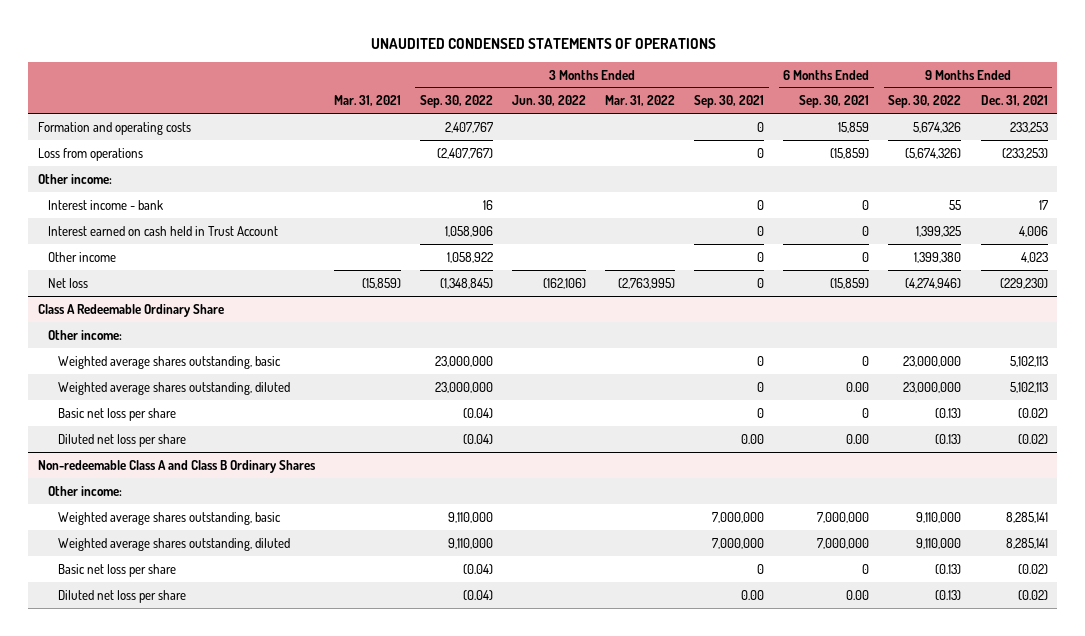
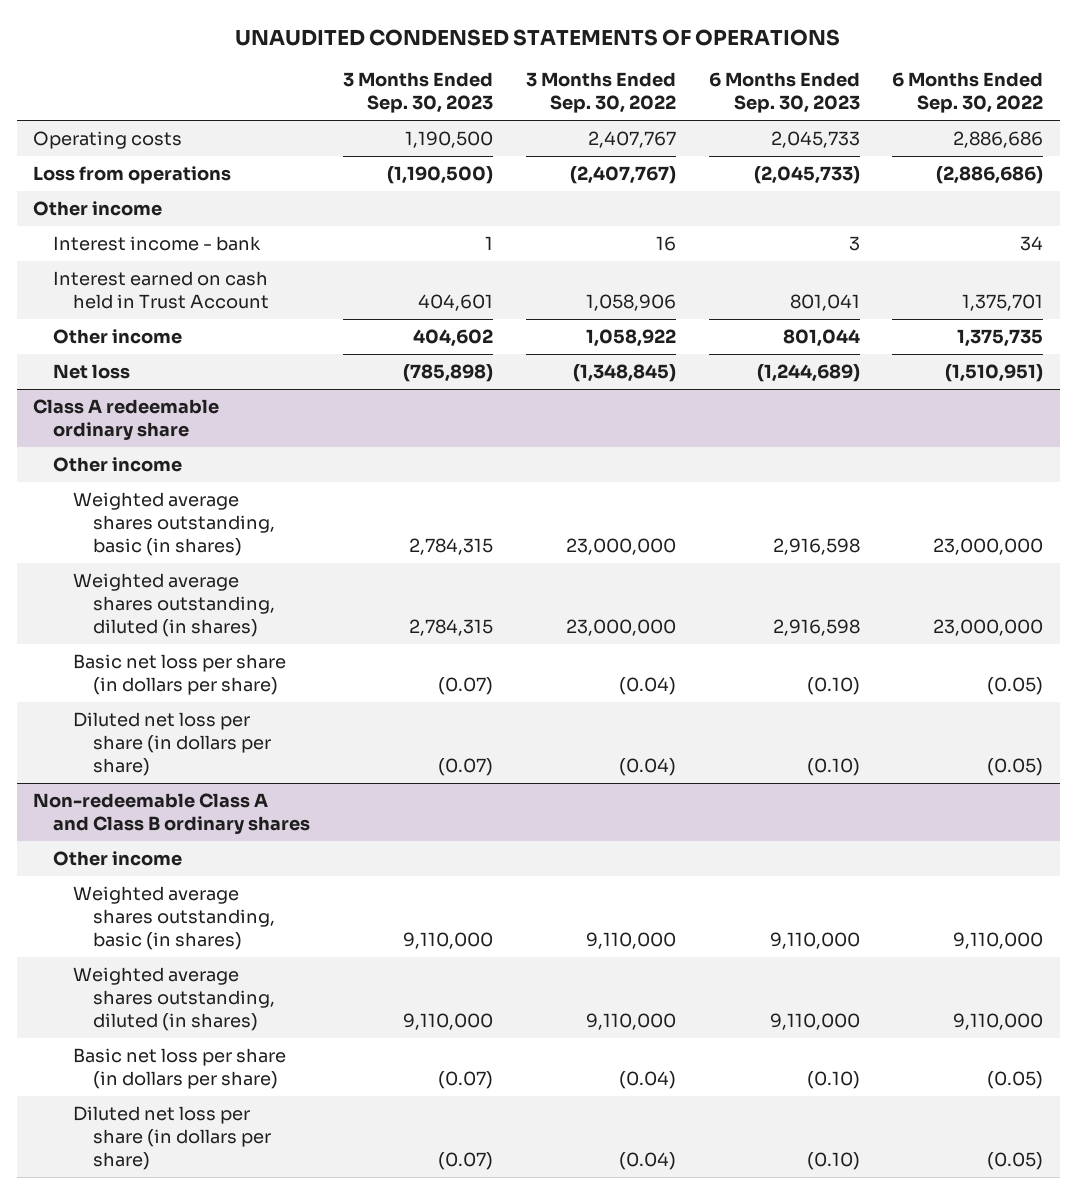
- | Mar. 31, 2021 | 3 Months Ended Sep. 30, 2022 | 3 Months Ended Jun. 30, 2022 | 3 Months Ended Mar. 31, 2022 | 3 Months Ended Sep. 30, 2021 | 6 Months Ended Sep. 30, 2021 | 9 Months Ended Sep. 30, 2022 | 9 Months Ended Dec. 31, 2021
+ | 3 Months Ended Sep. 30, 2023 | 3 Months Ended Sep. 30, 2022 | 6 Months Ended Sep. 30, 2023 | 6 Months Ended Sep. 30, 2022
- Formation and operating costs | | 2,407,767 | | | 0 | 15,859 | 5,674,326 | 233,253
+ Operating costs | 1,190,500 | 2,407,767 | 2,045,733 | 2,886,686
- Other income:
+ Other income
- Class A Redeemable Ordinary Share
- Other income:
- Weighted average shares outstanding, basic | | 23,000,000 | | | 0 | 0 | 23,000,000 | 5,102,113
- Weighted average shares outstanding, diluted | | 23,000,000 | | | 0 | 0.00 | 23,000,000 | 5,102,113
- Basic net loss per share | | (0.04) | | | 0 | 0 | (0.13) | (0.02)
- Diluted net loss per share | | (0.04) | | | 0.00 | 0.00 | (0.13) | (0.02)
- Non-redeemable Class A and Class B Ordinary Shares
- Other income:
- Weighted average shares outstanding, basic | | 9,110,000 | | | 7,000,000 | 7,000,000 | 9,110,000 | 8,285,141
- Weighted average shares outstanding, diluted | | 9,110,000 | | | 7,000,000 | 7,000,000 | 9,110,000 | 8,285,141
- Basic net loss per share | | (0.04) | | | 0 | 0 | (0.13) | (0.02)
- Diluted net loss per share | | (0.04) | | | 0.00 | 0.00 | (0.13) | (0.02)
+ Class A redeemable ordinary share
+ Other income
+ Weighted average shares outstanding, basic (in shares) | 2,784,315 | 23,000,000 | 2,916,598 | 23,000,000
+ Weighted average shares outstanding, diluted (in shares) | 2,784,315 | 23,000,000 | 2,916,598 | 23,000,000
+ Basic net loss per share (in dollars per share) | (0.07) | (0.04) | (0.10) | (0.05)
+ Diluted net loss per share (in dollars per share) | (0.07) | (0.04) | (0.10) | (0.05)
+ Non-redeemable Class A and Class B ordinary shares
+ Other income
+ Weighted average shares outstanding, basic (in shares) | 9,110,000 | 9,110,000 | 9,110,000 | 9,110,000
+ Weighted average shares outstanding, diluted (in shares) | 9,110,000 | 9,110,000 | 9,110,000 | 9,110,000
+ Basic net loss per share (in dollars per share) | (0.07) | (0.04) | (0.10) | (0.05)
+ Diluted net loss per share (in dollars per share) | (0.07) | (0.04) | (0.10) | (0.05)

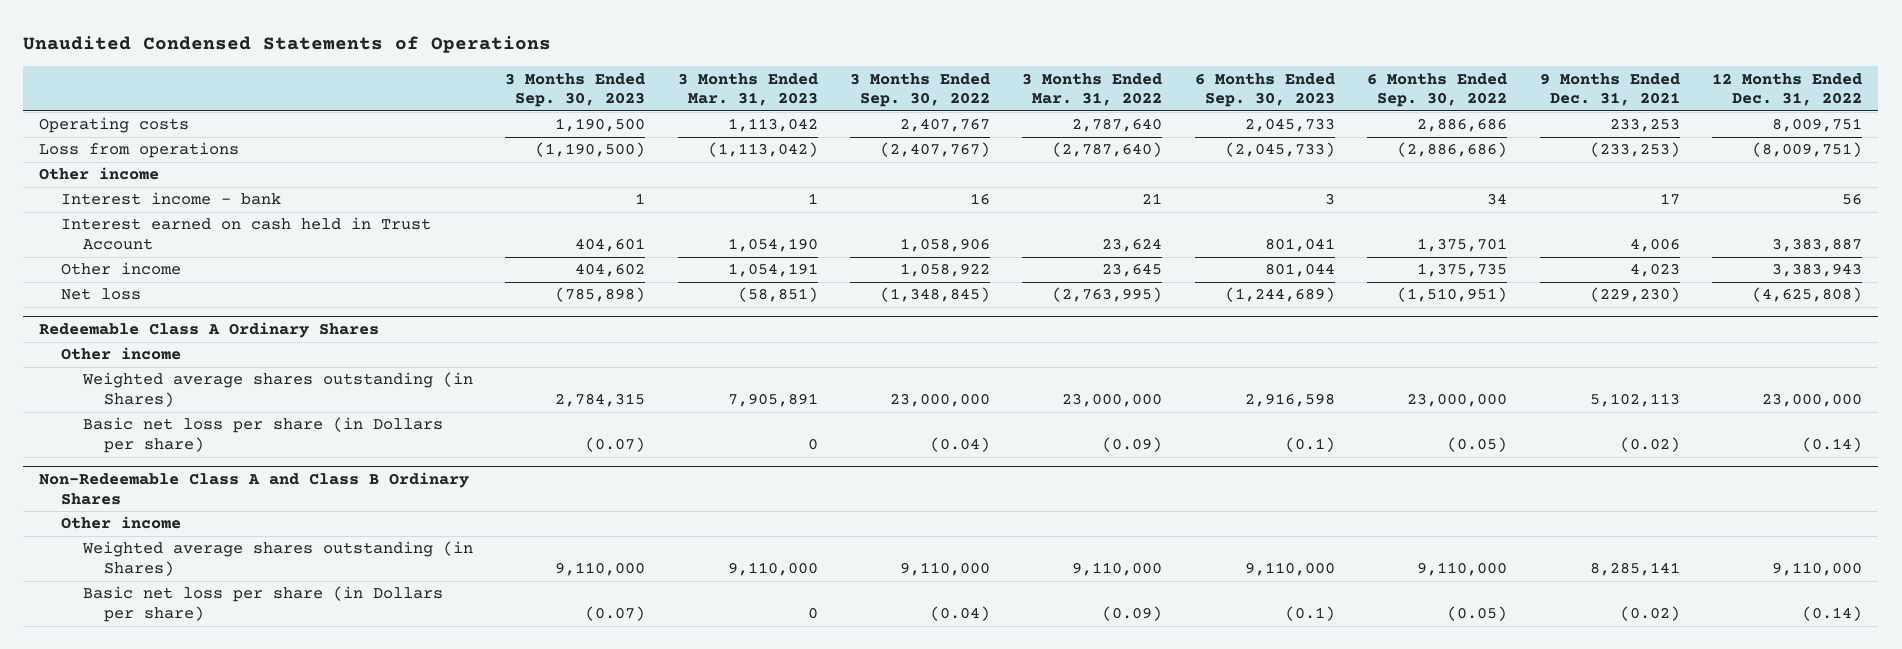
- UNAUDITED CONDENSED STATEMENTS OF OPERATIONS
+ Unaudited Condensed Statements of Operations
- | 3 Months Ended Sep. 30, 2023 | 3 Months Ended Sep. 30, 2022 | 6 Months Ended Sep. 30, 2023 | 6 Months Ended Sep. 30, 2022
+ | 3 Months Ended Sep. 30, 2023 | 3 Months Ended Mar. 31, 2023 | 3 Months Ended Sep. 30, 2022 | 3 Months Ended Mar. 31, 2022 | 6 Months Ended Sep. 30, 2023 | 6 Months Ended Sep. 30, 2022 | 9 Months Ended Dec. 31, 2021 | 12 Months Ended Dec. 31, 2022
- Class A redeemable ordinary share
+ Redeemable Class A Ordinary Shares
- Weighted average shares outstanding, basic (in shares) | 2,784,315 | 23,000,000 | 2,916,598 | 23,000,000
- Weighted average shares outstanding, diluted (in shares) | 2,784,315 | 23,000,000 | 2,916,598 | 23,000,000
- Basic net loss per share (in dollars per share) | (0.07) | (0.04) | (0.10) | (0.05)
- Diluted net loss per share (in dollars per share) | (0.07) | (0.04) | (0.10) | (0.05)
- Non-redeemable Class A and Class B ordinary shares
+ Weighted average shares outstanding (in Shares) | 2,784,315 | 7,905,891 | 23,000,000 | 23,000,000 | 2,916,598 | 23,000,000 | 5,102,113 | 23,000,000
+ Basic net loss per share (in Dollars per share) | (0.07) | 0 | (0.04) | (0.09) | (0.1) | (0.05) | (0.02) | (0.14)
+ Non-Redeemable Class A and Class B Ordinary Shares
- Weighted average shares outstanding, basic (in shares) | 9,110,000 | 9,110,000 | 9,110,000 | 9,110,000
- Weighted average shares outstanding, diluted (in shares) | 9,110,000 | 9,110,000 | 9,110,000 | 9,110,000
- Basic net loss per share (in dollars per share) | (0.07) | (0.04) | (0.10) | (0.05)
- Diluted net loss per share (in dollars per share) | (0.07) | (0.04) | (0.10) | (0.05)
+ Weighted average shares outstanding (in Shares) | 9,110,000 | 9,110,000 | 9,110,000 | 9,110,000 | 9,110,000 | 9,110,000 | 8,285,141 | 9,110,000
+ Basic net loss per share (in Dollars per share) | (0.07) | 0 | (0.04) | (0.09) | (0.1) | (0.05) | (0.02) | (0.14)

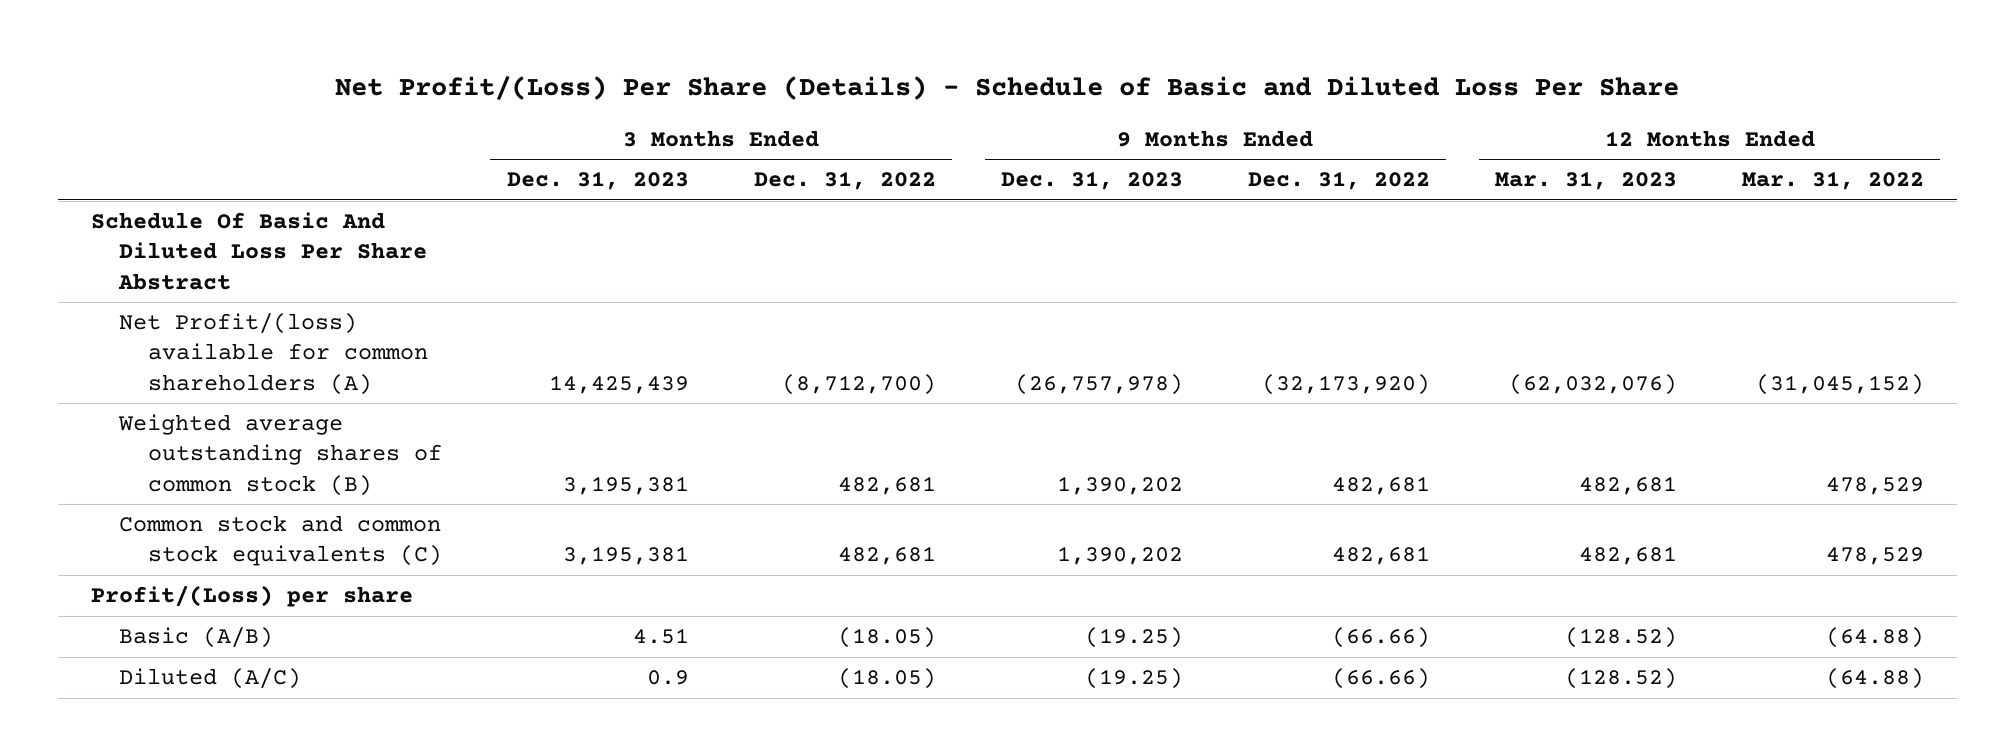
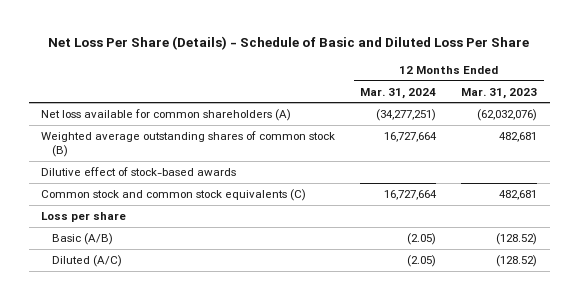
- Net Profit/(Loss) Per Share (Details) - Schedule of Basic and Diluted Loss Per Share
+ Net Loss Per Share (Details) - Schedule of Basic and Diluted Loss Per Share
- | 3 Months Ended Dec. 31, 2023 | 3 Months Ended Dec. 31, 2022 | 9 Months Ended Dec. 31, 2023 | 9 Months Ended Dec. 31, 2022 | 12 Months Ended Mar. 31, 2023 | 12 Months Ended Mar. 31, 2022
+ | 12 Months Ended Mar. 31, 2024 | 12 Months Ended Mar. 31, 2023
- Schedule Of Basic And Diluted Loss Per Share Abstract
- Net Profit/(loss) available for common shareholders (A) | 14,425,439 | (8,712,700) | (26,757,978) | (32,173,920) | (62,032,076) | (31,045,152)
+ Net loss available for common shareholders (A) | (34,277,251) | (62,032,076)
+ Dilutive effect of stock-based awards
- Profit/(Loss) per share
+ Loss per share

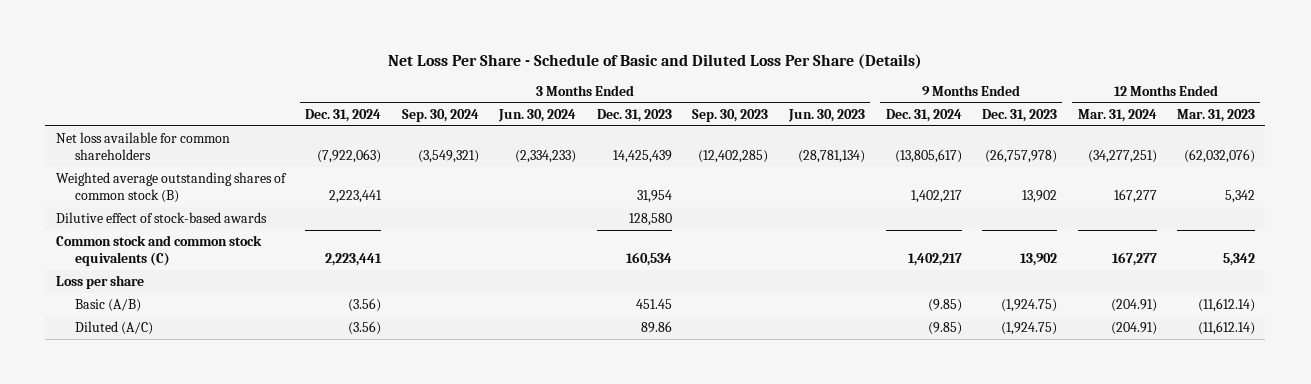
- Net Loss Per Share (Details) - Schedule of Basic and Diluted Loss Per Share
+ Net Loss Per Share - Schedule of Basic and Diluted Loss Per Share (Details)
- | 12 Months Ended Mar. 31, 2024 | 12 Months Ended Mar. 31, 2023
+ | 3 Months Ended Dec. 31, 2024 | 3 Months Ended Sep. 30, 2024 | 3 Months Ended Jun. 30, 2024 | 3 Months Ended Dec. 31, 2023 | 3 Months Ended Sep. 30, 2023 | 3 Months Ended Jun. 30, 2023 | 9 Months Ended Dec. 31, 2024 | 9 Months Ended Dec. 31, 2023 | 12 Months Ended Mar. 31, 2024 | 12 Months Ended Mar. 31, 2023
- Net loss available for common shareholders (A) | (34,277,251) | (62,032,076)
- Weighted average outstanding shares of common stock (B) | 16,727,664 | 482,681
+ Net loss available for common shareholders | (7,922,063) | (3,549,321) | (2,334,233) | 14,425,439 | (12,402,285) | (28,781,134) | (13,805,617) | (26,757,978) | (34,277,251) | (62,032,076)
+ Weighted average outstanding shares of common stock (B) | 2,223,441 | | | 31,954 | | | 1,402,217 | 13,902 | 167,277 | 5,342
- Common stock and common stock equivalents (C) | 16,727,664 | 482,681
+ Common stock and common stock equivalents (C) | 2,223,441 | | | 160,534 | | | 1,402,217 | 13,902 | 167,277 | 5,342
- Basic (A/B) | (2.05) | (128.52)
- Diluted (A/C) | (2.05) | (128.52)
+ Basic (A/B) | (3.56) | | | 451.45 | | | (9.85) | (1,924.75) | (204.91) | (11,612.14)
+ Diluted (A/C) | (3.56) | | | 89.86 | | | (9.85) | (1,924.75) | (204.91) | (11,612.14)

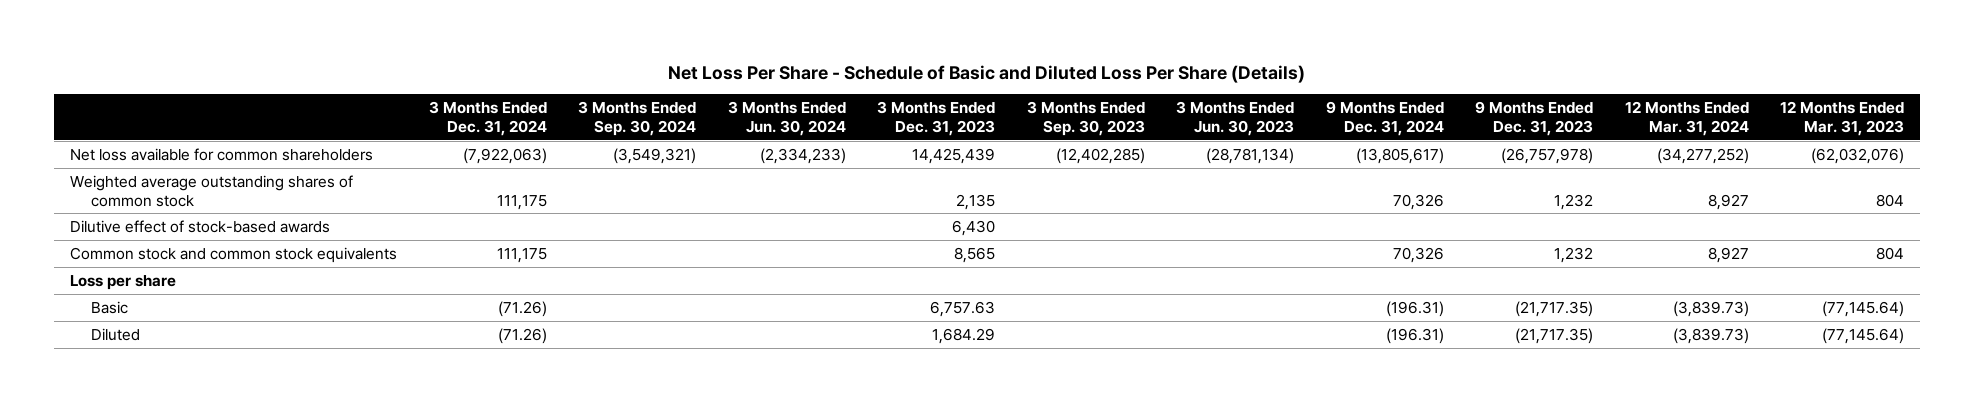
- Net loss available for common shareholders | (7,922,063) | (3,549,321) | (2,334,233) | 14,425,439 | (12,402,285) | (28,781,134) | (13,805,617) | (26,757,978) | (34,277,251) | (62,032,076)
- Weighted average outstanding shares of common stock (B) | 2,223,441 | | | 31,954 | | | 1,402,217 | 13,902 | 167,277 | 5,342
- Dilutive effect of stock-based awards | | | | 128,580 | | | | | |
- Common stock and common stock equivalents (C) | 2,223,441 | | | 160,534 | | | 1,402,217 | 13,902 | 167,277 | 5,342
+ Net loss available for common shareholders | (7,922,063) | (3,549,321) | (2,334,233) | 14,425,439 | (12,402,285) | (28,781,134) | (13,805,617) | (26,757,978) | (34,277,252) | (62,032,076)
+ Weighted average outstanding shares of common stock | 111,175 | | | 2,135 | | | 70,326 | 1,232 | 8,927 | 804
+ Dilutive effect of stock-based awards | | | | 6,430 | | | | | |
+ Common stock and common stock equivalents | 111,175 | | | 8,565 | | | 70,326 | 1,232 | 8,927 | 804
- Basic (A/B) | (3.56) | | | 451.45 | | | (9.85) | (1,924.75) | (204.91) | (11,612.14)
- Diluted (A/C) | (3.56) | | | 89.86 | | | (9.85) | (1,924.75) | (204.91) | (11,612.14)
+ Basic | (71.26) | | | 6,757.63 | | | (196.31) | (21,717.35) | (3,839.73) | (77,145.64)
+ Diluted | (71.26) | | | 1,684.29 | | | (196.31) | (21,717.35) | (3,839.73) | (77,145.64)

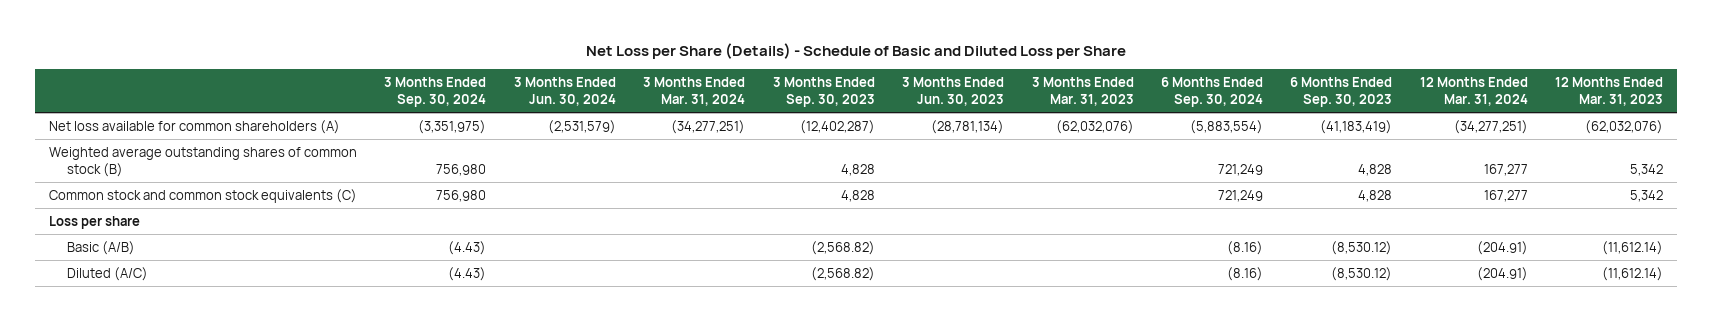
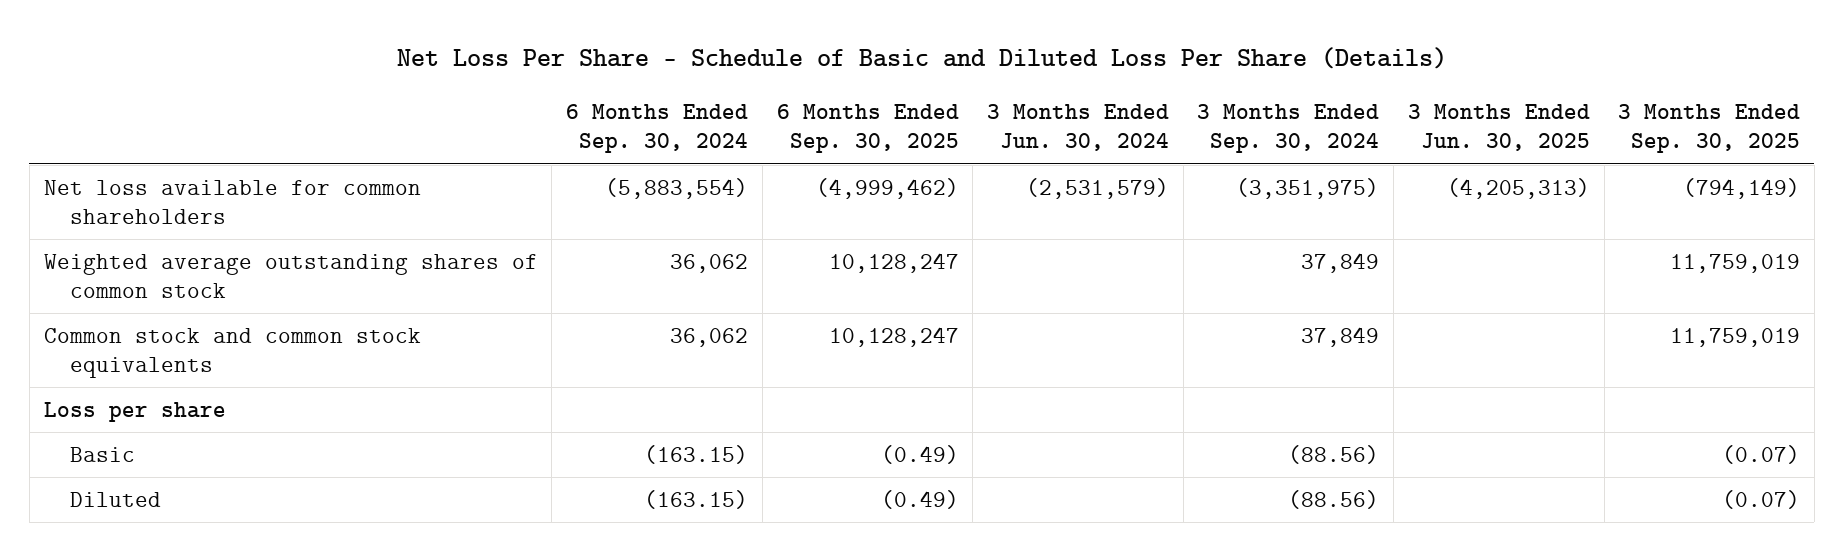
- Net Loss per Share (Details) - Schedule of Basic and Diluted Loss per Share
+ Net Loss Per Share - Schedule of Basic and Diluted Loss Per Share (Details)
- | 3 Months Ended Sep. 30, 2024 | 3 Months Ended Jun. 30, 2024 | 3 Months Ended Mar. 31, 2024 | 3 Months Ended Sep. 30, 2023 | 3 Months Ended Jun. 30, 2023 | 3 Months Ended Mar. 31, 2023 | 6 Months Ended Sep. 30, 2024 | 6 Months Ended Sep. 30, 2023 | 12 Months Ended Mar. 31, 2024 | 12 Months Ended Mar. 31, 2023
+ | 6 Months Ended Sep. 30, 2024 | 6 Months Ended Sep. 30, 2025 | 3 Months Ended Jun. 30, 2024 | 3 Months Ended Sep. 30, 2024 | 3 Months Ended Jun. 30, 2025 | 3 Months Ended Sep. 30, 2025
- Net loss available for common shareholders (A) | (3,351,975) | (2,531,579) | (34,277,251) | (12,402,287) | (28,781,134) | (62,032,076) | (5,883,554) | (41,183,419) | (34,277,251) | (62,032,076)
- Weighted average outstanding shares of common stock (B) | 756,980 | | | 4,828 | | | 721,249 | 4,828 | 167,277 | 5,342
- Common stock and common stock equivalents (C) | 756,980 | | | 4,828 | | | 721,249 | 4,828 | 167,277 | 5,342
+ Net loss available for common shareholders | (5,883,554) | (4,999,462) | (2,531,579) | (3,351,975) | (4,205,313) | (794,149)
+ Weighted average outstanding shares of common stock | 36,062 | 10,128,247 | | 37,849 | | 11,759,019
+ Common stock and common stock equivalents | 36,062 | 10,128,247 | | 37,849 | | 11,759,019
- Basic (A/B) | (4.43) | | | (2,568.82) | | | (8.16) | (8,530.12) | (204.91) | (11,612.14)
- Diluted (A/C) | (4.43) | | | (2,568.82) | | | (8.16) | (8,530.12) | (204.91) | (11,612.14)
+ Basic | (163.15) | (0.49) | | (88.56) | | (0.07)
+ Diluted | (163.15) | (0.49) | | (88.56) | | (0.07)

